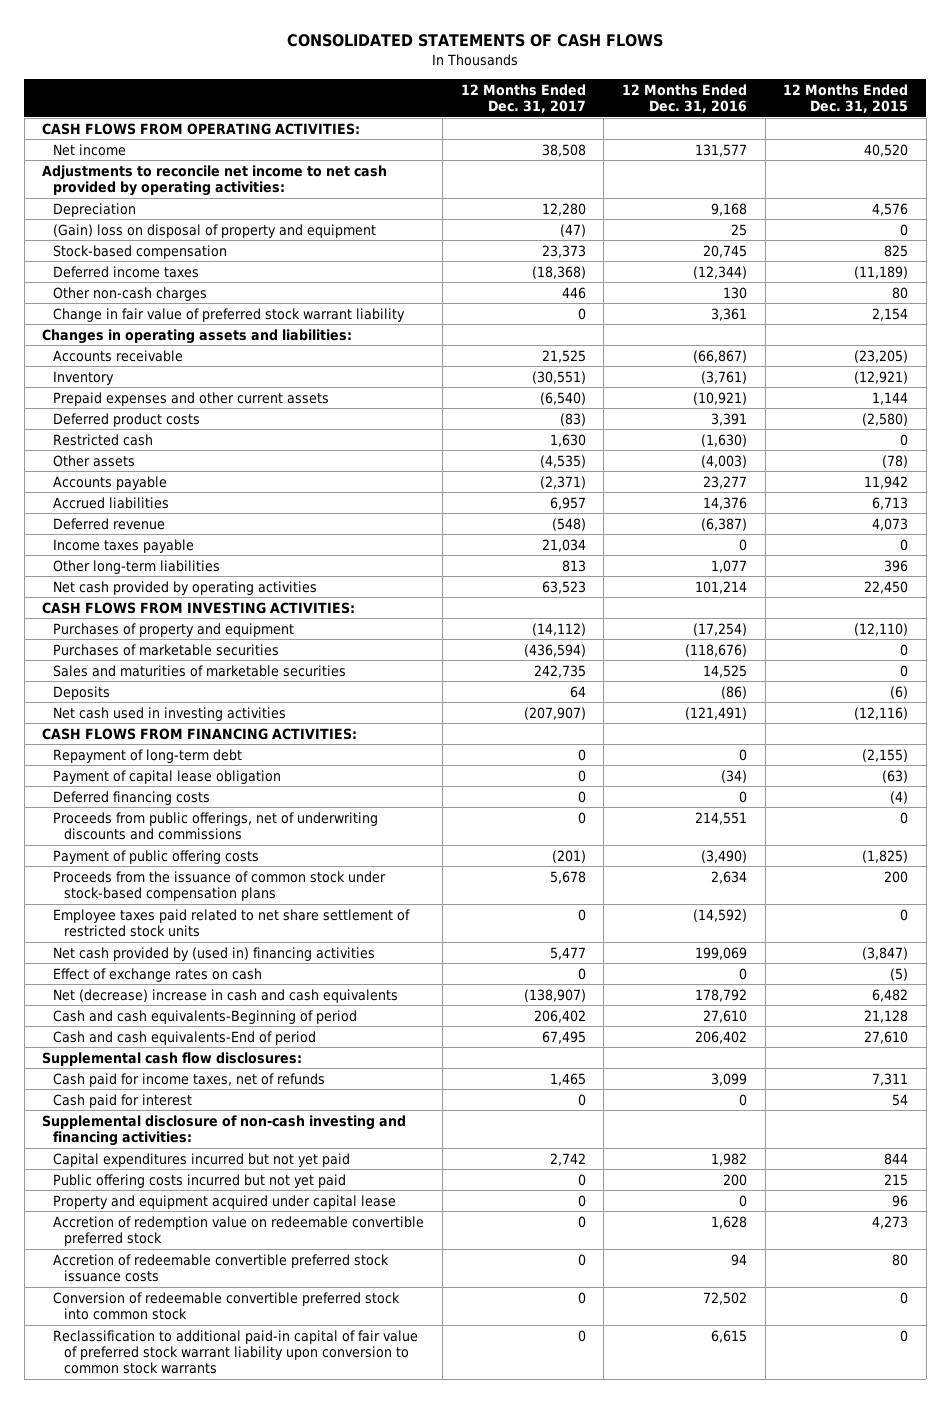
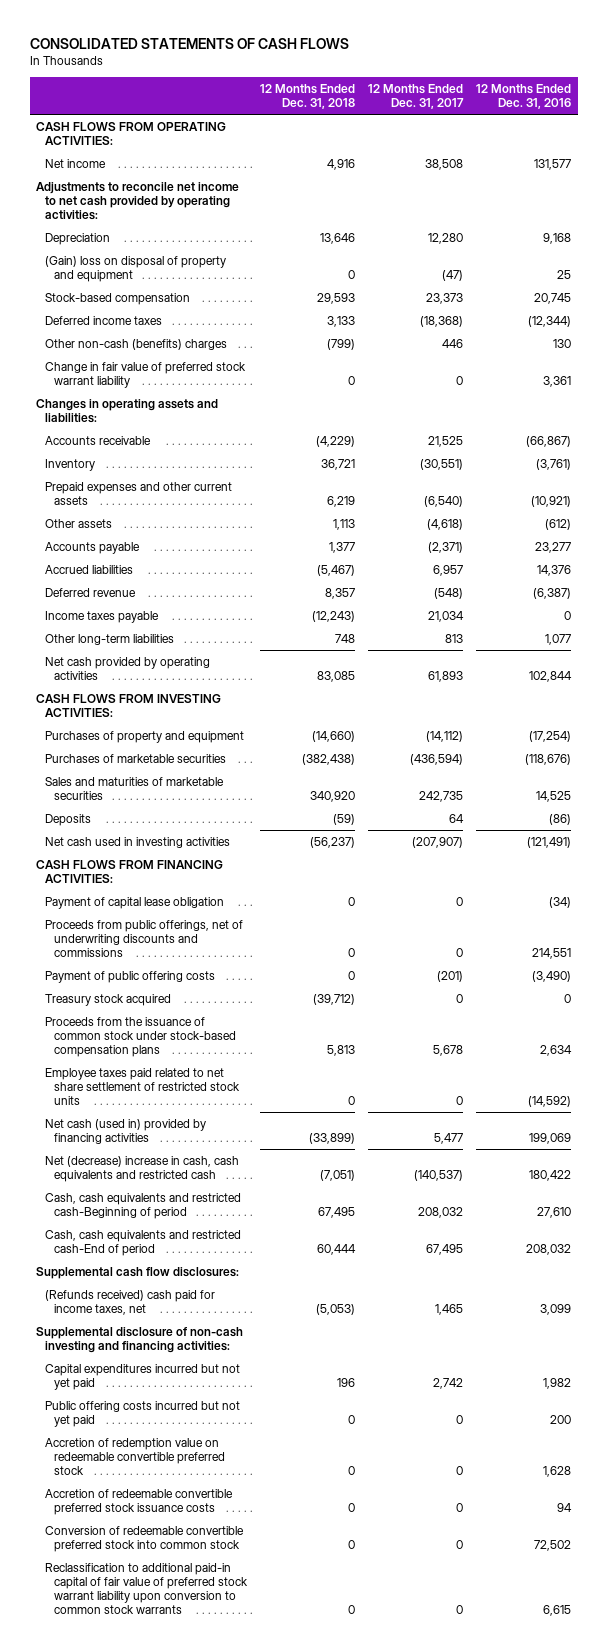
- | 12 Months Ended Dec. 31, 2017 | 12 Months Ended Dec. 31, 2016 | 12 Months Ended Dec. 31, 2015
+ | 12 Months Ended Dec. 31, 2018 | 12 Months Ended Dec. 31, 2017 | 12 Months Ended Dec. 31, 2016
- Other non-cash charges | 446 | 130 | 80
+ Other non-cash (benefits) charges | (799) | 446 | 130
- Deferred product costs | (83) | 3,391 | (2,580)
- Restricted cash | 1,630 | (1,630) | 0
- Other assets | (4,535) | (4,003) | (78)
+ Other assets | 1,113 | (4,618) | (612)
- Net cash provided by operating activities | 63,523 | 101,214 | 22,450
+ Net cash provided by operating activities | 83,085 | 61,893 | 102,844
- Repayment of long-term debt | 0 | 0 | (2,155)
- Deferred financing costs | 0 | 0 | (4)
+ Treasury stock acquired | (39,712) | 0 | 0
- Net cash provided by (used in) financing activities | 5,477 | 199,069 | (3,847)
- Effect of exchange rates on cash | 0 | 0 | (5)
- Net (decrease) increase in cash and cash equivalents | (138,907) | 178,792 | 6,482
- Cash and cash equivalents-Beginning of period | 206,402 | 27,610 | 21,128
- Cash and cash equivalents-End of period | 67,495 | 206,402 | 27,610
+ Net cash (used in) provided by financing activities | (33,899) | 5,477 | 199,069
+ Net (decrease) increase in cash, cash equivalents and restricted cash | (7,051) | (140,537) | 180,422
+ Cash, cash equivalents and restricted cash-Beginning of period | 67,495 | 208,032 | 27,610
+ Cash, cash equivalents and restricted cash-End of period | 60,444 | 67,495 | 208,032
- Cash paid for income taxes, net of refunds | 1,465 | 3,099 | 7,311
- Cash paid for interest | 0 | 0 | 54
+ (Refunds received) cash paid for income taxes, net | (5,053) | 1,465 | 3,099
- Property and equipment acquired under capital lease | 0 | 0 | 96

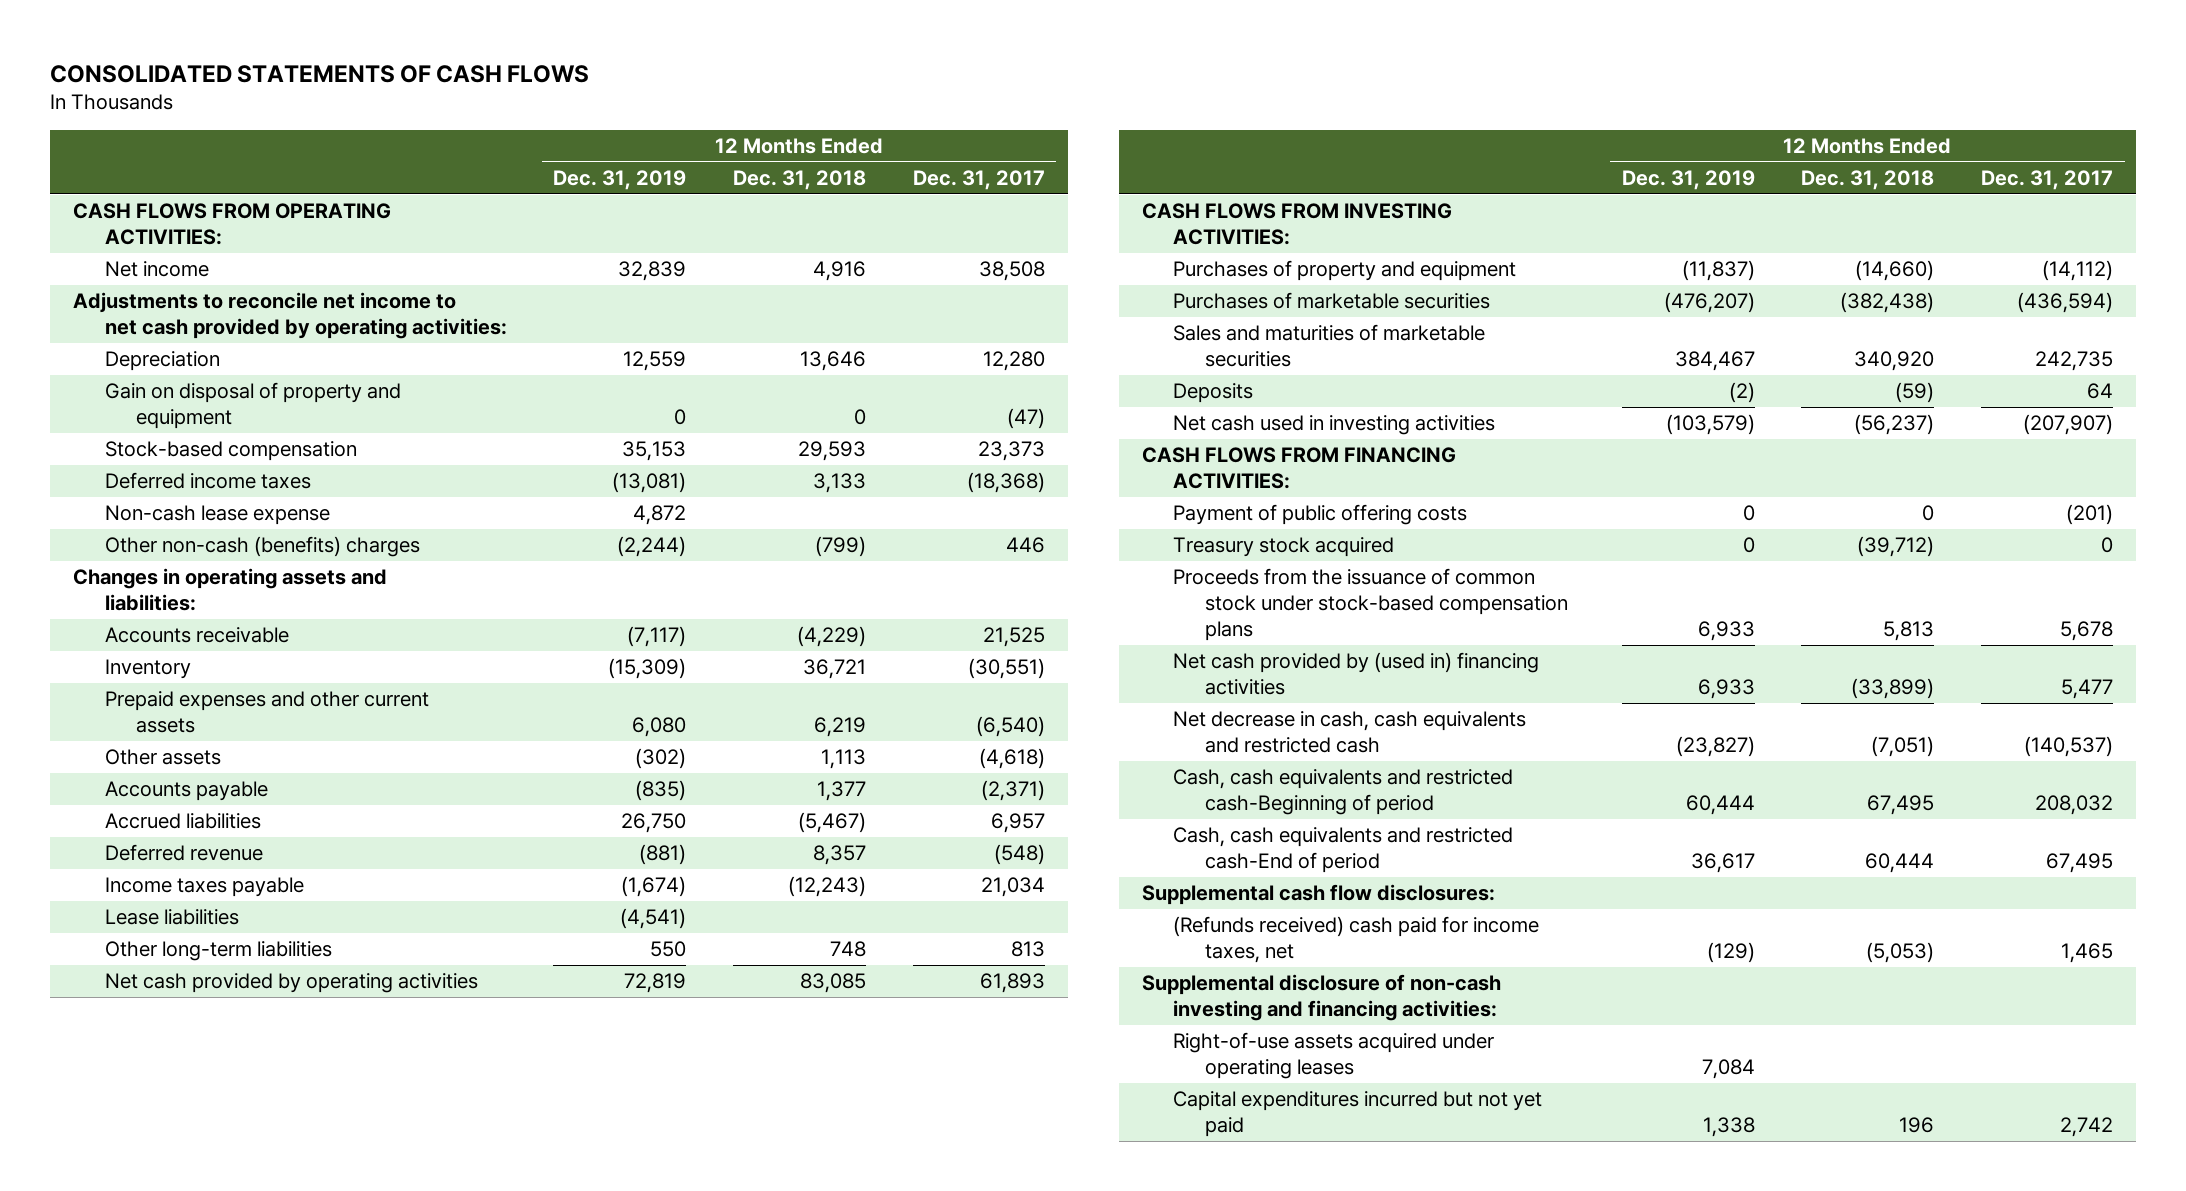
- | 12 Months Ended Dec. 31, 2018 | 12 Months Ended Dec. 31, 2017 | 12 Months Ended Dec. 31, 2016
+ | 12 Months Ended Dec. 31, 2019 | 12 Months Ended Dec. 31, 2018 | 12 Months Ended Dec. 31, 2017
- (Gain) loss on disposal of property and equipment | 0 | (47) | 25
+ Gain on disposal of property and equipment | 0 | 0 | (47)
+ Non-cash lease expense | 4,872 | |
- Change in fair value of preferred stock warrant liability | 0 | 0 | 3,361
+ Lease liabilities | (4,541) | |
- Payment of capital lease obligation | 0 | 0 | (34)
- Proceeds from public offerings, net of underwriting discounts and commissions | 0 | 0 | 214,551
- Employee taxes paid related to net share settlement of restricted stock units | 0 | 0 | (14,592)
- Net cash (used in) provided by financing activities | (33,899) | 5,477 | 199,069
- Net (decrease) increase in cash, cash equivalents and restricted cash | (7,051) | (140,537) | 180,422
+ Net cash provided by (used in) financing activities | 6,933 | (33,899) | 5,477
+ Net decrease in cash, cash equivalents and restricted cash | (23,827) | (7,051) | (140,537)
+ Right-of-use assets acquired under operating leases | 7,084 | |
- Public offering costs incurred but not yet paid | 0 | 0 | 200
- Accretion of redemption value on redeemable convertible preferred stock | 0 | 0 | 1,628
- Accretion of redeemable convertible preferred stock issuance costs | 0 | 0 | 94
- Conversion of redeemable convertible preferred stock into common stock | 0 | 0 | 72,502
- Reclassification to additional paid-in capital of fair value of preferred stock warrant liability upon conversion to common stock warrants | 0 | 0 | 6,615

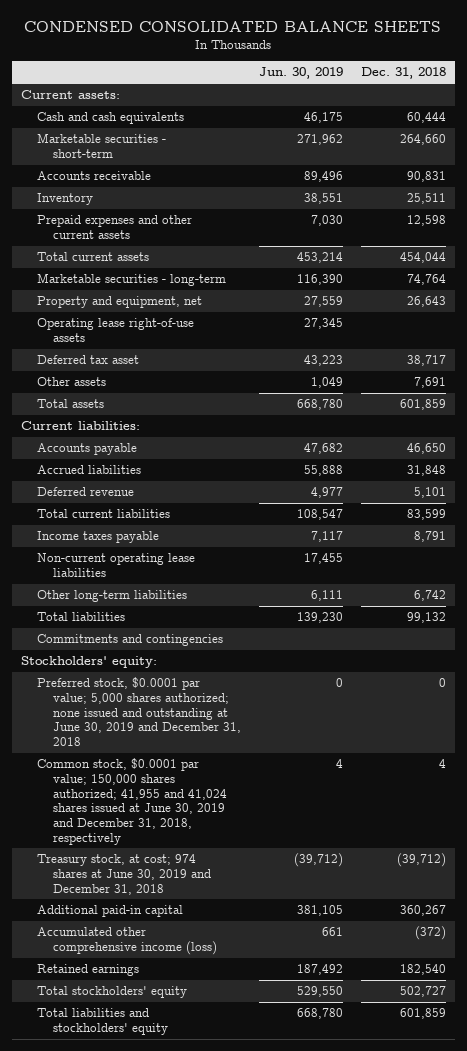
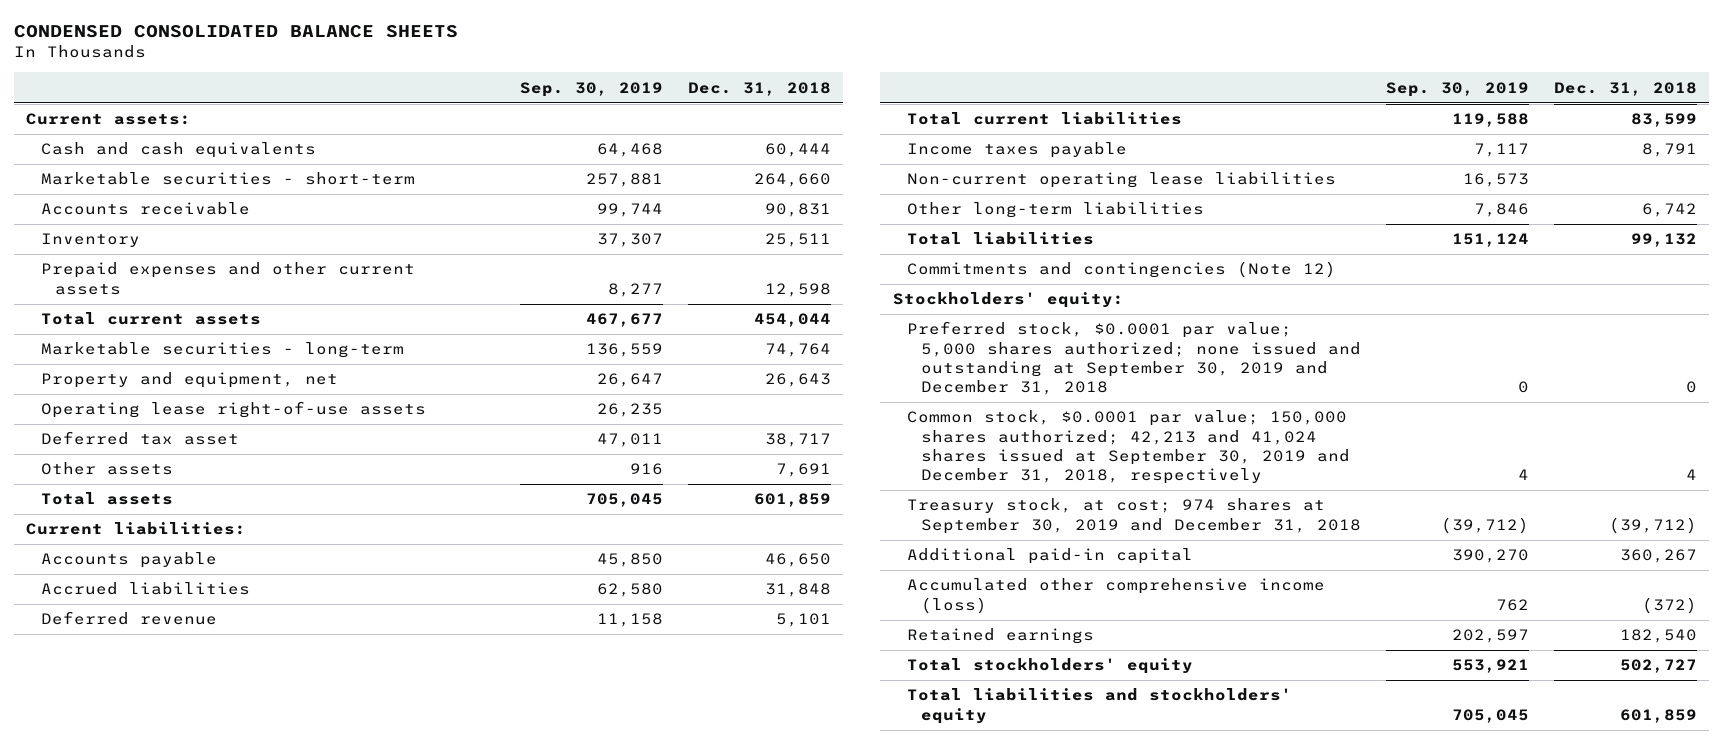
- | Jun. 30, 2019 | Dec. 31, 2018
+ | Sep. 30, 2019 | Dec. 31, 2018
- Commitments and contingencies
+ Commitments and contingencies (Note 12)
- Preferred stock, $0.0001 par value; 5,000 shares authorized; none issued and outstanding at June 30, 2019 and December 31, 2018 | 0 | 0
- Common stock, $0.0001 par value; 150,000 shares authorized; 41,955 and 41,024 shares issued at June 30, 2019 and December 31, 2018, respectively | 4 | 4
- Treasury stock, at cost; 974 shares at June 30, 2019 and December 31, 2018 | (39,712) | (39,712)
+ Preferred stock, $0.0001 par value; 5,000 shares authorized; none issued and outstanding at September 30, 2019 and December 31, 2018 | 0 | 0
+ Common stock, $0.0001 par value; 150,000 shares authorized; 42,213 and 41,024 shares issued at September 30, 2019 and December 31, 2018, respectively | 4 | 4
+ Treasury stock, at cost; 974 shares at September 30, 2019 and December 31, 2018 | (39,712) | (39,712)

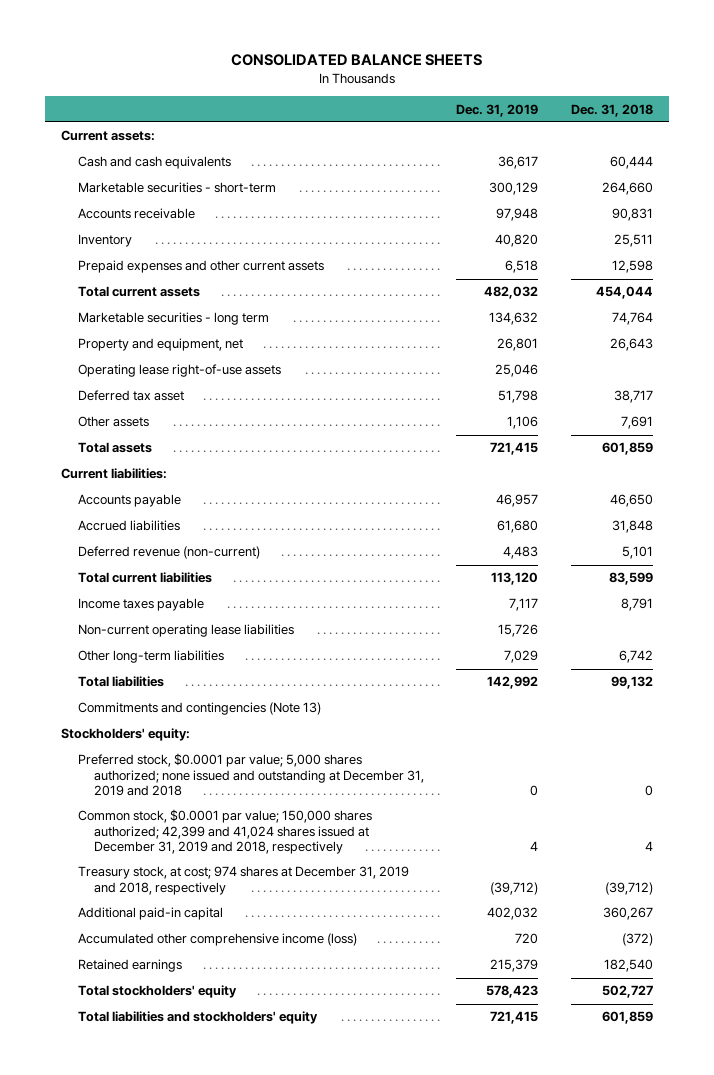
- CONDENSED CONSOLIDATED BALANCE SHEETS
+ CONSOLIDATED BALANCE SHEETS
- | Sep. 30, 2019 | Dec. 31, 2018
+ | Dec. 31, 2019 | Dec. 31, 2018
- Marketable securities - long-term | 136,559 | 74,764
+ Marketable securities - long term | 134,632 | 74,764
- Deferred revenue | 11,158 | 5,101
+ Deferred revenue (non-current) | 4,483 | 5,101
- Commitments and contingencies (Note 12)
+ Commitments and contingencies (Note 13)
- Preferred stock, $0.0001 par value; 5,000 shares authorized; none issued and outstanding at September 30, 2019 and December 31, 2018 | 0 | 0
- Common stock, $0.0001 par value; 150,000 shares authorized; 42,213 and 41,024 shares issued at September 30, 2019 and December 31, 2018, respectively | 4 | 4
- Treasury stock, at cost; 974 shares at September 30, 2019 and December 31, 2018 | (39,712) | (39,712)
+ Preferred stock, $0.0001 par value; 5,000 shares authorized; none issued and outstanding at December 31, 2019 and 2018 | 0 | 0
+ Common stock, $0.0001 par value; 150,000 shares authorized; 42,399 and 41,024 shares issued at December 31, 2019 and 2018, respectively | 4 | 4
+ Treasury stock, at cost; 974 shares at December 31, 2019 and 2018, respectively | (39,712) | (39,712)

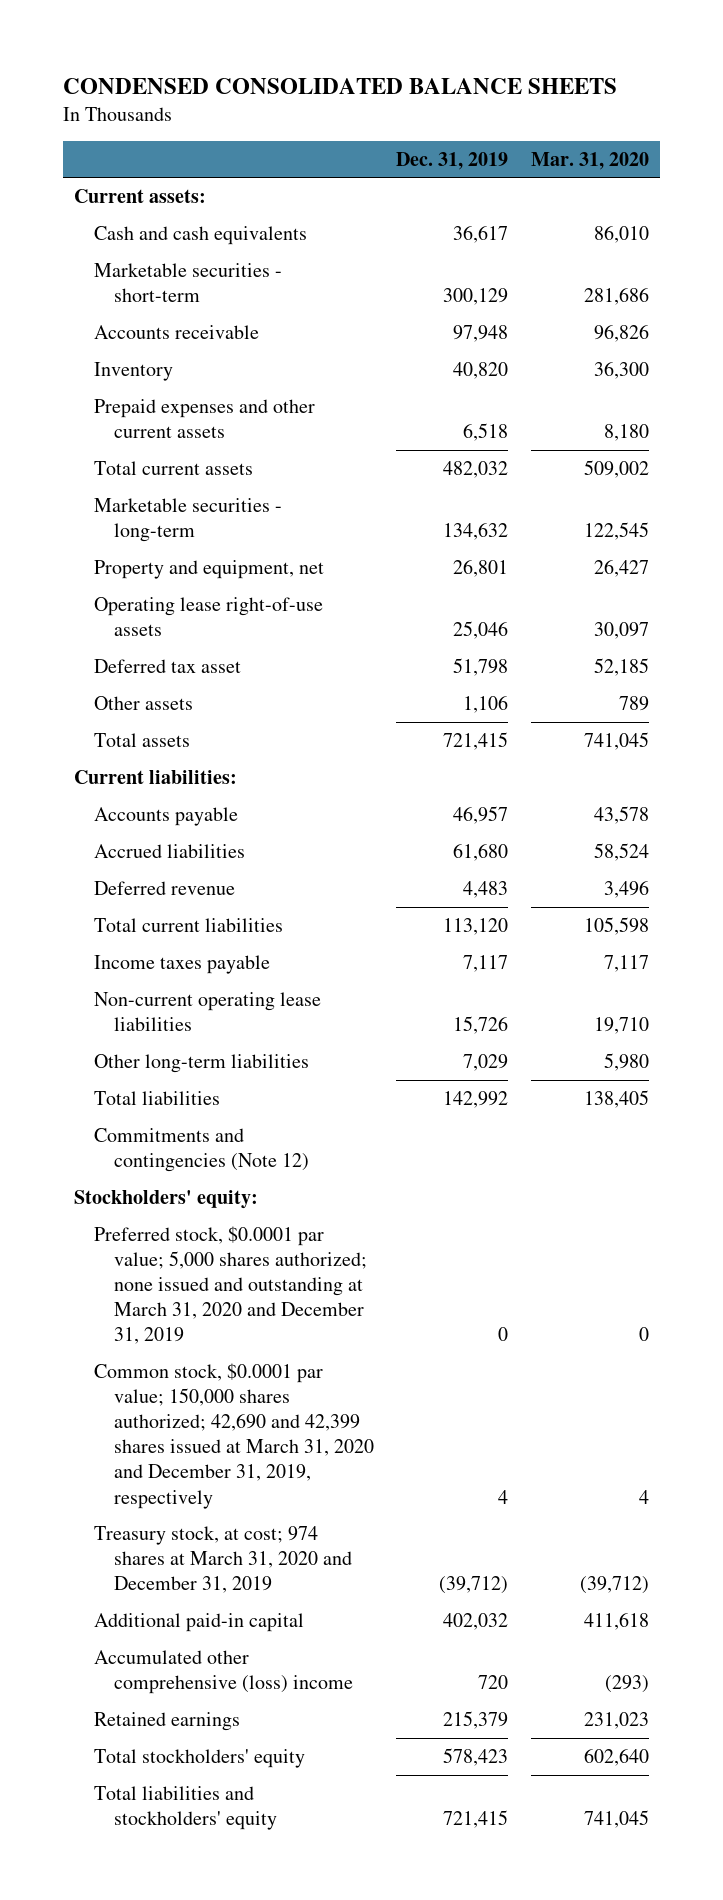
- CONSOLIDATED BALANCE SHEETS
+ CONDENSED CONSOLIDATED BALANCE SHEETS
- | Dec. 31, 2019 | Dec. 31, 2018
+ | Dec. 31, 2019 | Mar. 31, 2020
- Marketable securities - long term | 134,632 | 74,764
+ Marketable securities - long-term | 134,632 | 122,545
- Deferred revenue (non-current) | 4,483 | 5,101
+ Deferred revenue | 4,483 | 3,496
- Commitments and contingencies (Note 13)
+ Commitments and contingencies (Note 12)
- Preferred stock, $0.0001 par value; 5,000 shares authorized; none issued and outstanding at December 31, 2019 and 2018 | 0 | 0
- Common stock, $0.0001 par value; 150,000 shares authorized; 42,399 and 41,024 shares issued at December 31, 2019 and 2018, respectively | 4 | 4
- Treasury stock, at cost; 974 shares at December 31, 2019 and 2018, respectively | (39,712) | (39,712)
+ Preferred stock, $0.0001 par value; 5,000 shares authorized; none issued and outstanding at March 31, 2020 and December 31, 2019 | 0 | 0
+ Common stock, $0.0001 par value; 150,000 shares authorized; 42,690 and 42,399 shares issued at March 31, 2020 and December 31, 2019, respectively | 4 | 4
+ Treasury stock, at cost; 974 shares at March 31, 2020 and December 31, 2019 | (39,712) | (39,712)
- Accumulated other comprehensive income (loss) | 720 | (372)
+ Accumulated other comprehensive (loss) income | 720 | (293)

